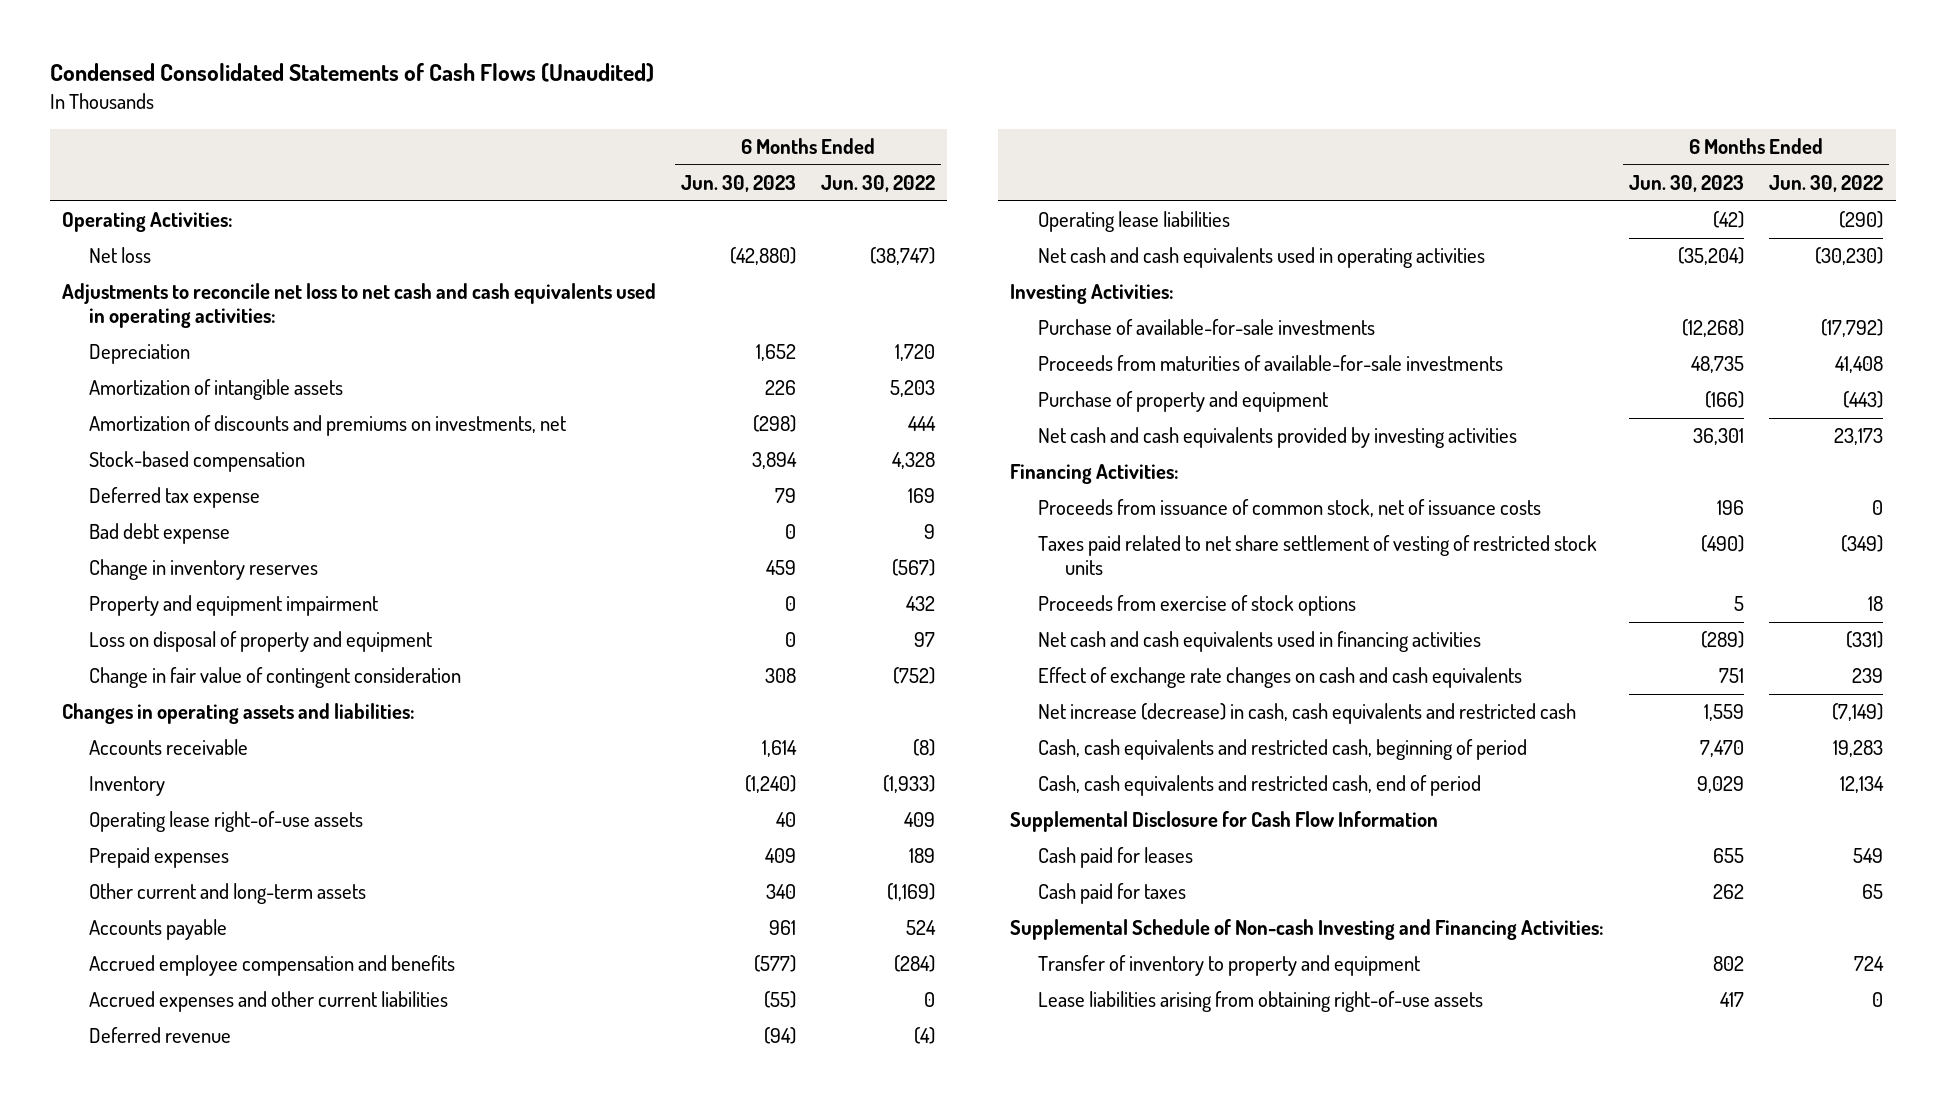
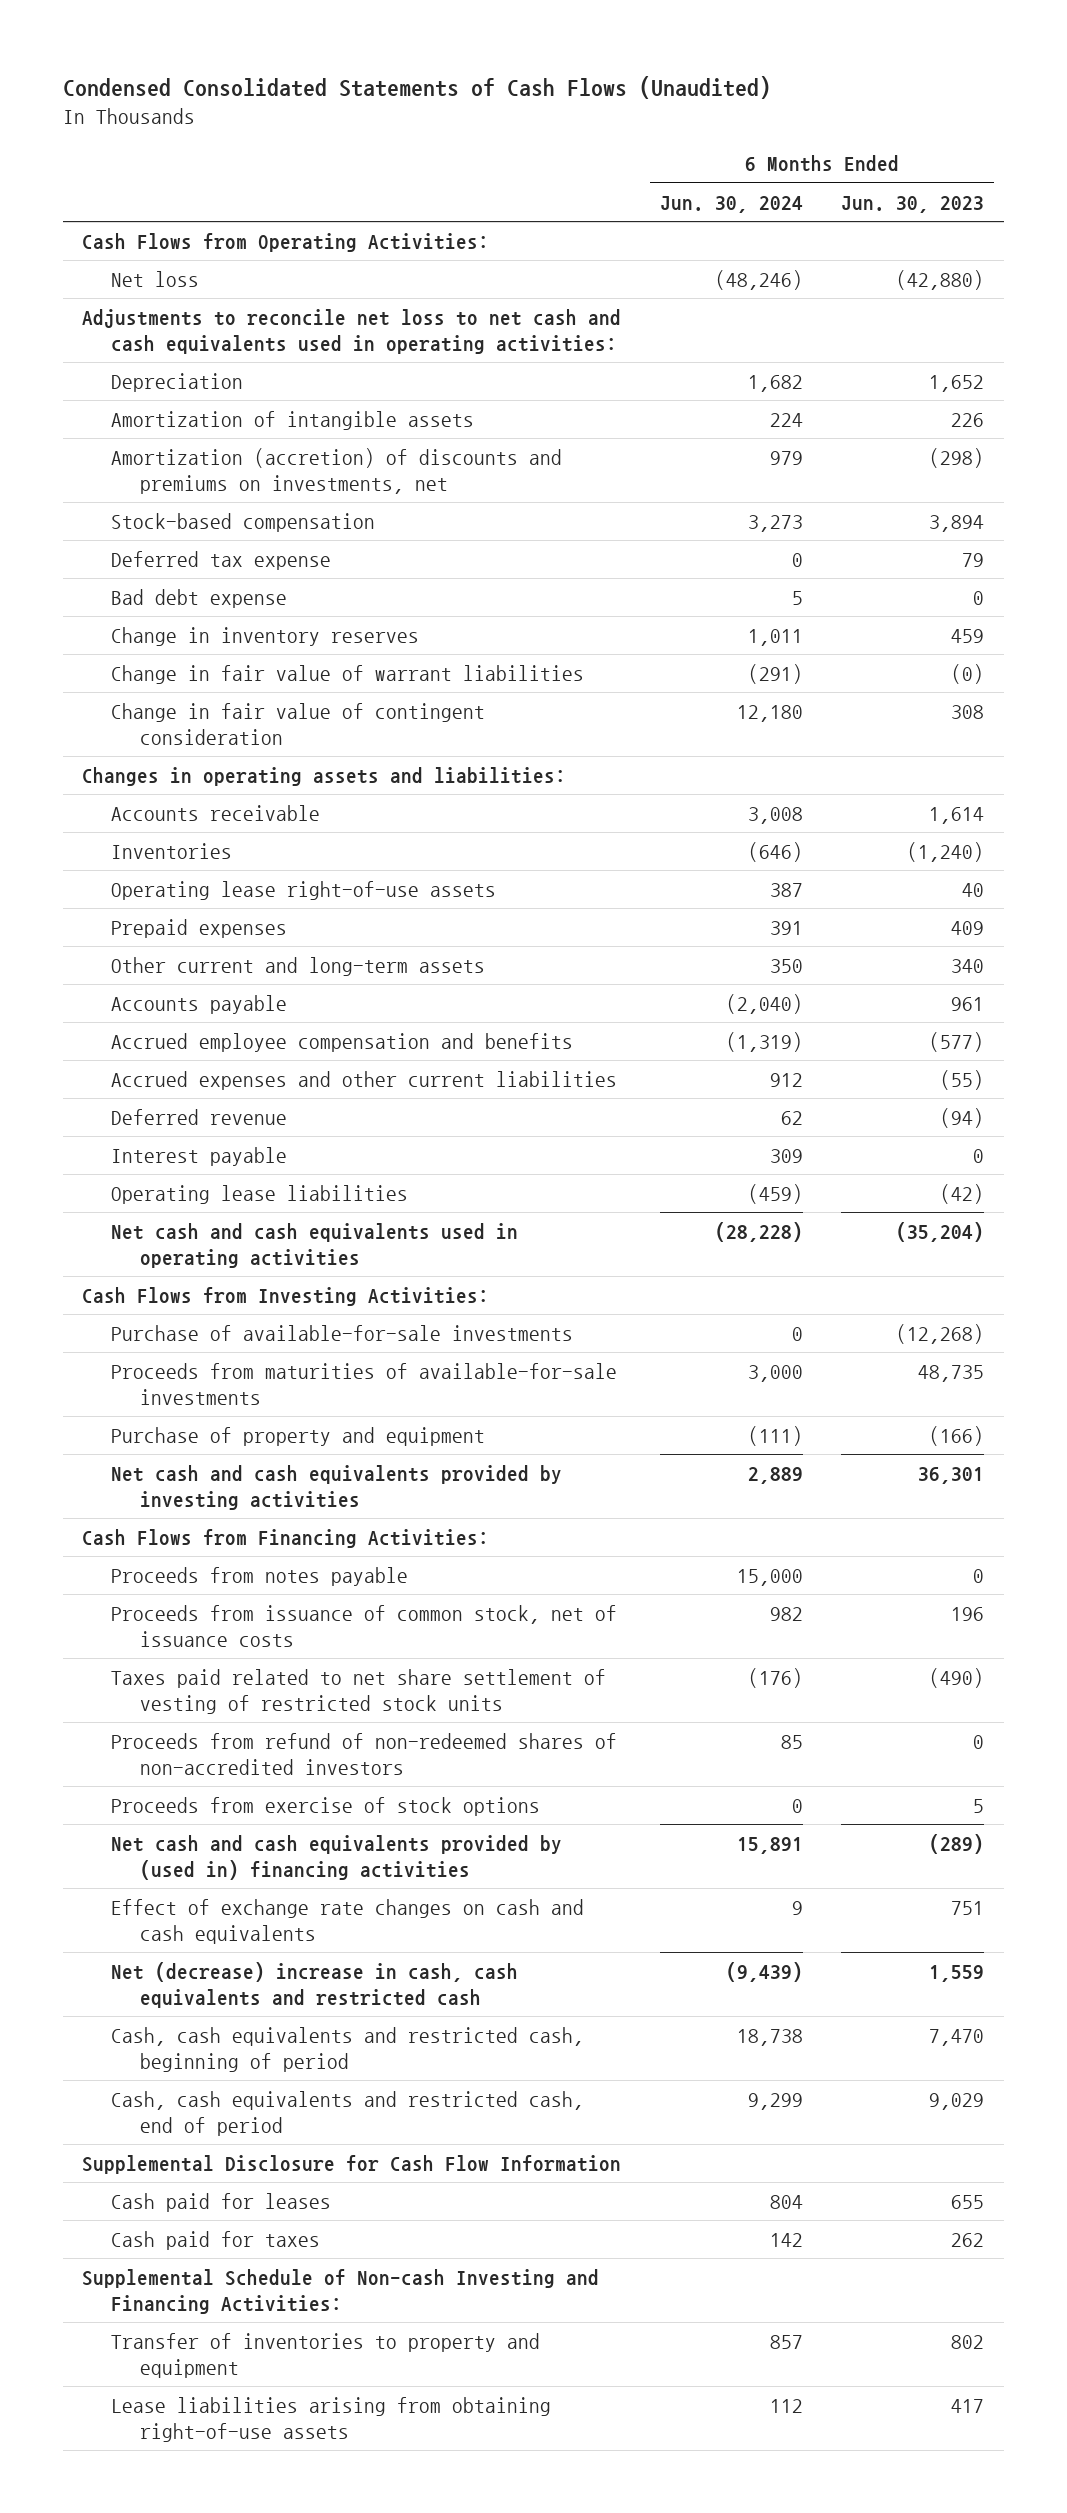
- | 6 Months Ended Jun. 30, 2023 | 6 Months Ended Jun. 30, 2022
+ | 6 Months Ended Jun. 30, 2024 | 6 Months Ended Jun. 30, 2023
- Operating Activities:
+ Cash Flows from Operating Activities:
- Amortization of discounts and premiums on investments, net | (298) | 444
+ Amortization (accretion) of discounts and premiums on investments, net | 979 | (298)
- Property and equipment impairment | 0 | 432
- Loss on disposal of property and equipment | 0 | 97
+ Change in fair value of warrant liabilities | (291) | (0)
- Inventory | (1,240) | (1,933)
+ Inventories | (646) | (1,240)
+ Interest payable | 309 | 0
- Investing Activities:
+ Cash Flows from Investing Activities:
- Financing Activities:
+ Cash Flows from Financing Activities:
+ Proceeds from notes payable | 15,000 | 0
+ Proceeds from refund of non-redeemed shares of non-accredited investors | 85 | 0
- Net cash and cash equivalents used in financing activities | (289) | (331)
+ Net cash and cash equivalents provided by (used in) financing activities | 15,891 | (289)
- Net increase (decrease) in cash, cash equivalents and restricted cash | 1,559 | (7,149)
+ Net (decrease) increase in cash, cash equivalents and restricted cash | (9,439) | 1,559
- Transfer of inventory to property and equipment | 802 | 724
+ Transfer of inventories to property and equipment | 857 | 802

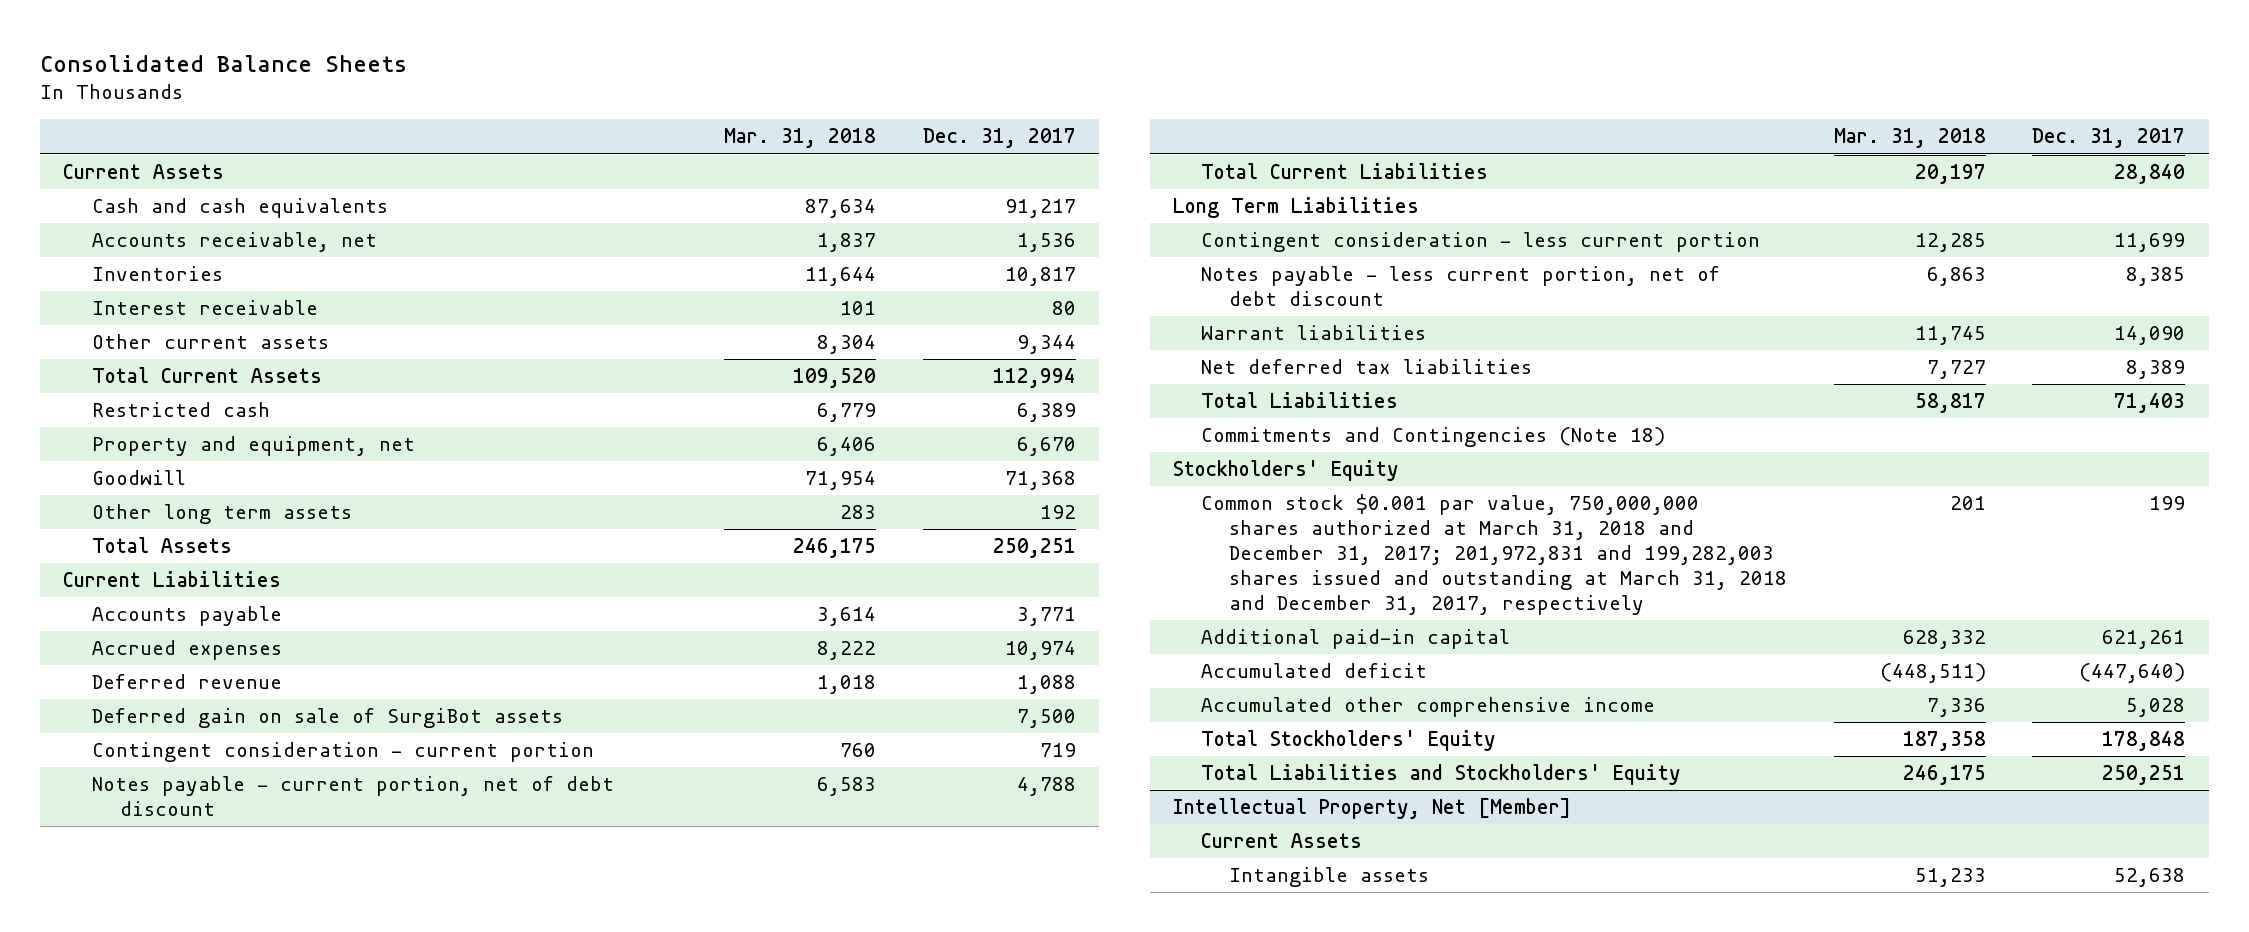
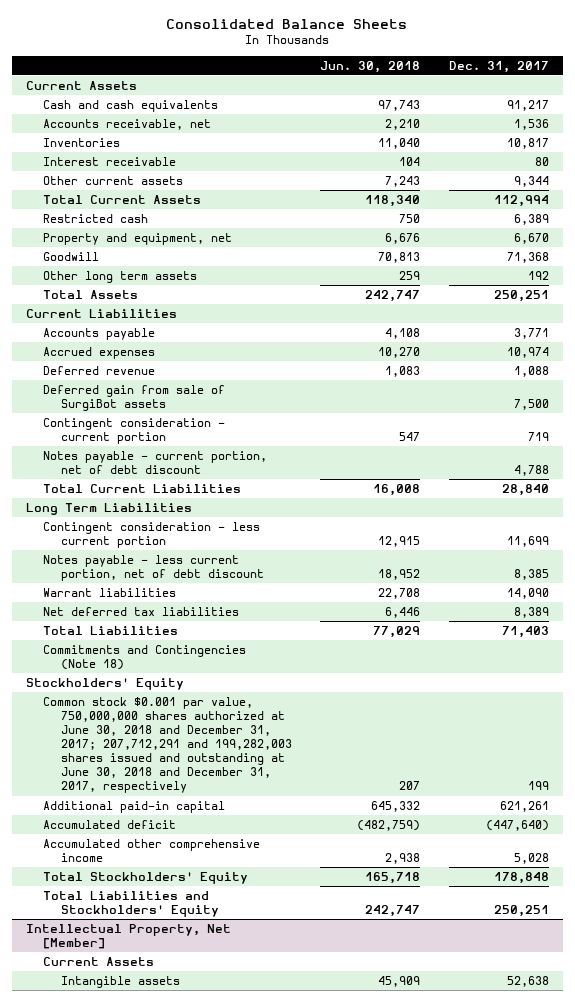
- | Mar. 31, 2018 | Dec. 31, 2017
+ | Jun. 30, 2018 | Dec. 31, 2017
- Deferred gain on sale of SurgiBot assets | | 7,500
+ Deferred gain from sale of SurgiBot assets | | 7,500
- Common stock $0.001 par value, 750,000,000 shares authorized at March 31, 2018 and December 31, 2017; 201,972,831 and 199,282,003 shares issued and outstanding at March 31, 2018 and December 31, 2017, respectively | 201 | 199
+ Common stock $0.001 par value, 750,000,000 shares authorized at June 30, 2018 and December 31, 2017; 207,712,291 and 199,282,003 shares issued and outstanding at June 30, 2018 and December 31, 2017, respectively | 207 | 199

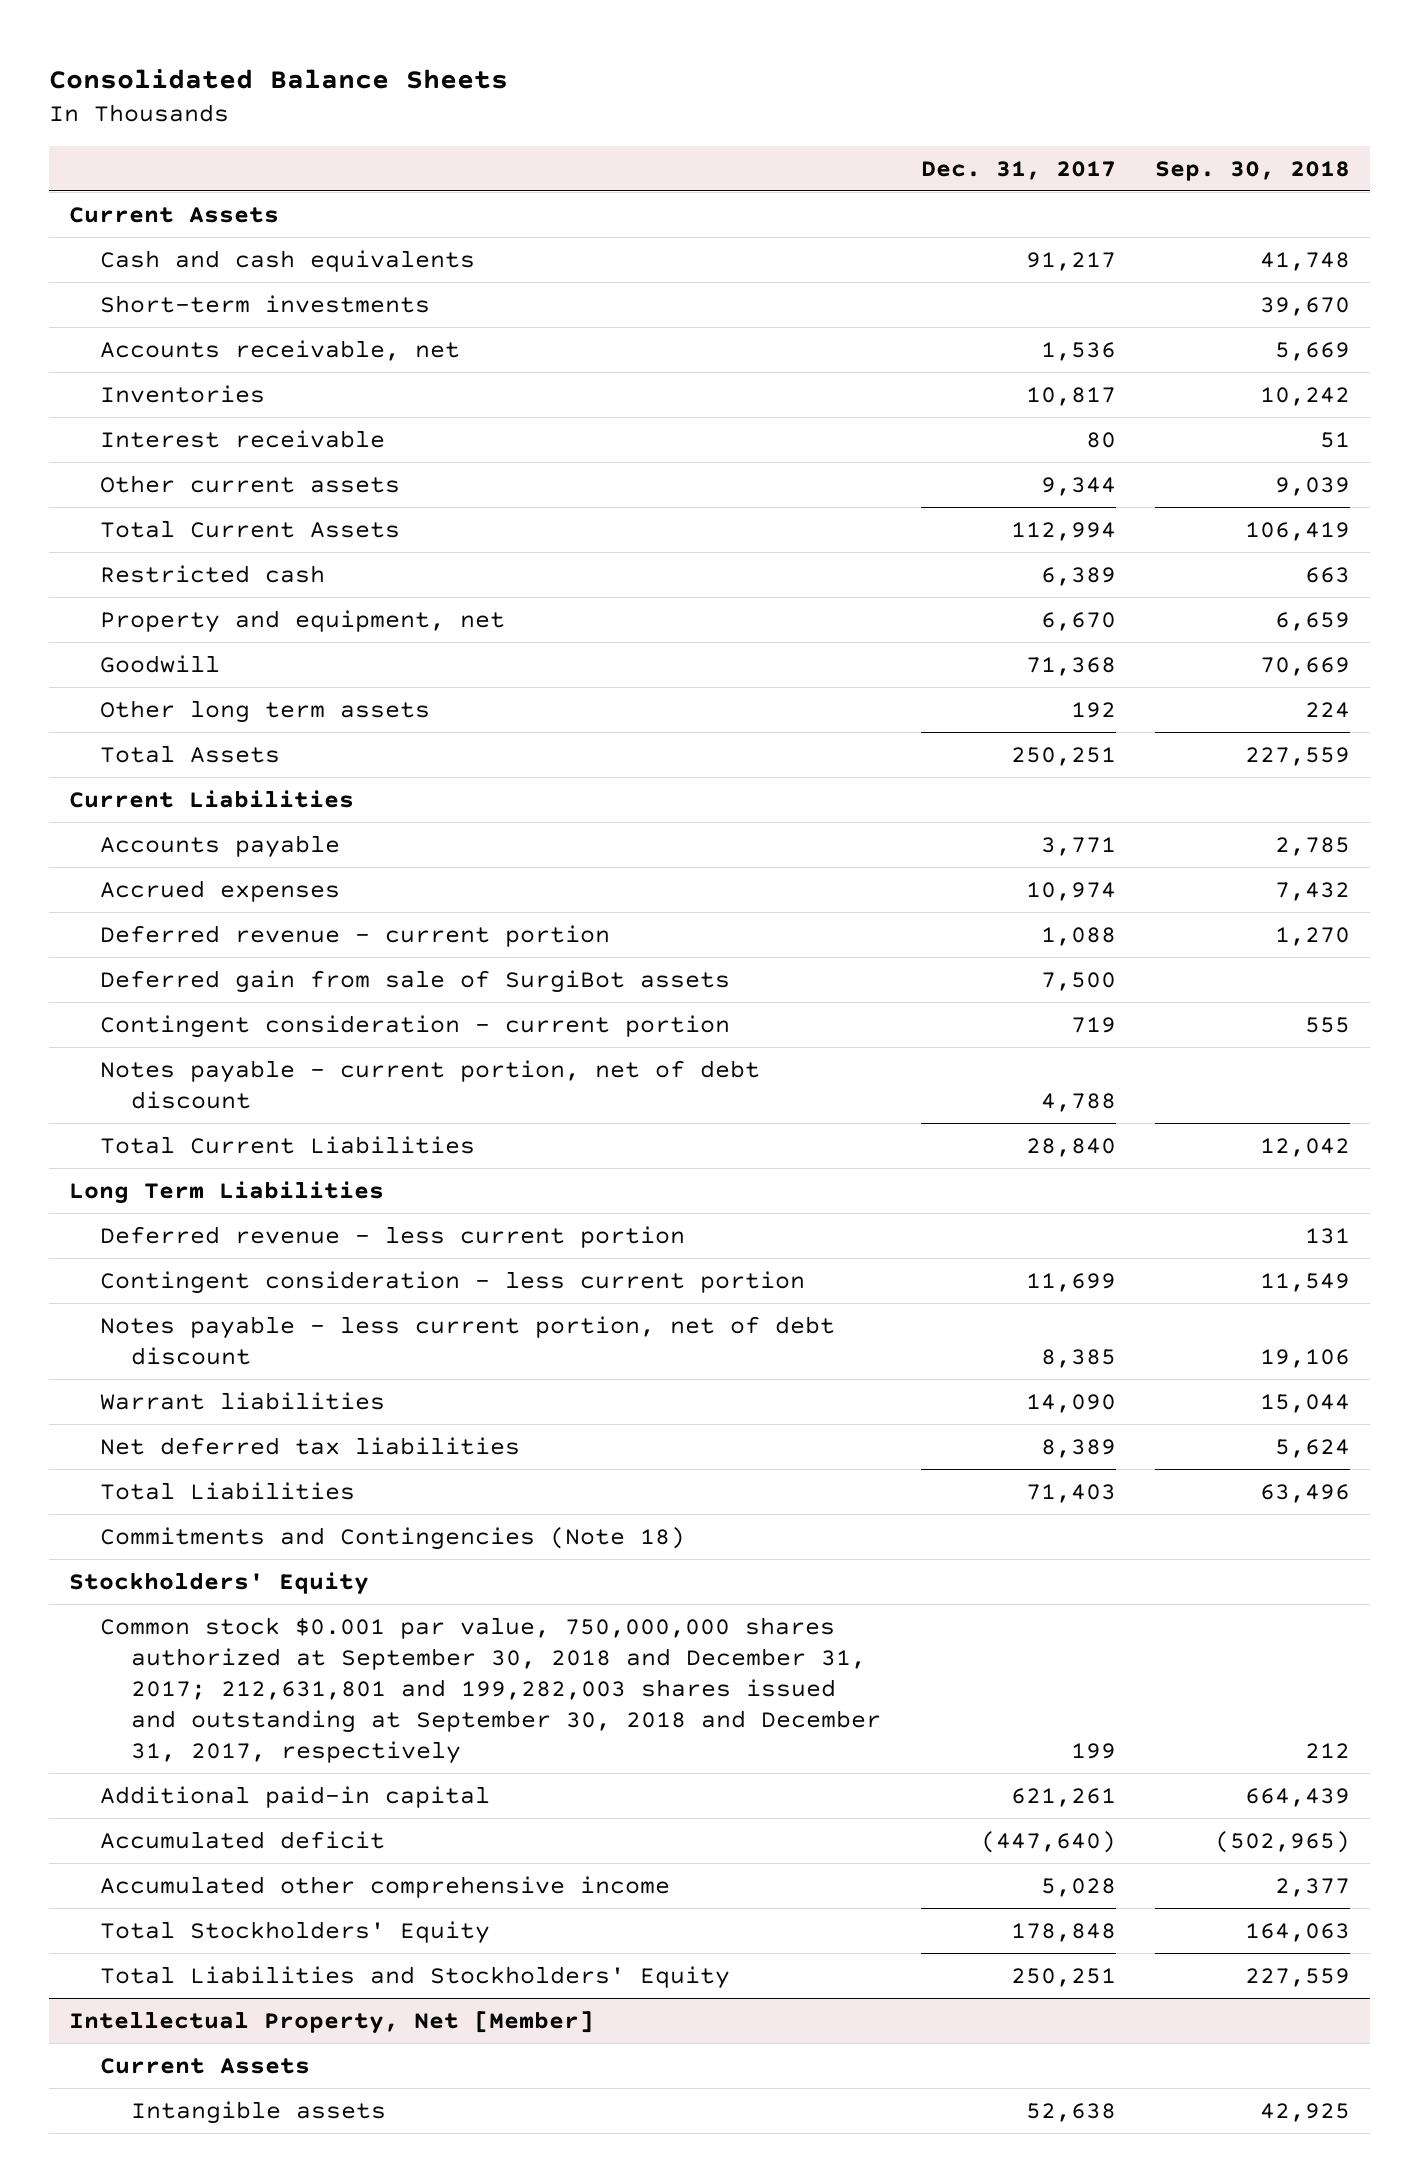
- | Jun. 30, 2018 | Dec. 31, 2017
+ | Dec. 31, 2017 | Sep. 30, 2018
+ Short-term investments | | 39,670
- Deferred revenue | 1,083 | 1,088
+ Deferred revenue - current portion | 1,088 | 1,270
+ Deferred revenue - less current portion | | 131
- Common stock $0.001 par value, 750,000,000 shares authorized at June 30, 2018 and December 31, 2017; 207,712,291 and 199,282,003 shares issued and outstanding at June 30, 2018 and December 31, 2017, respectively | 207 | 199
+ Common stock $0.001 par value, 750,000,000 shares authorized at September 30, 2018 and December 31, 2017; 212,631,801 and 199,282,003 shares issued and outstanding at September 30, 2018 and December 31, 2017, respectively | 199 | 212

